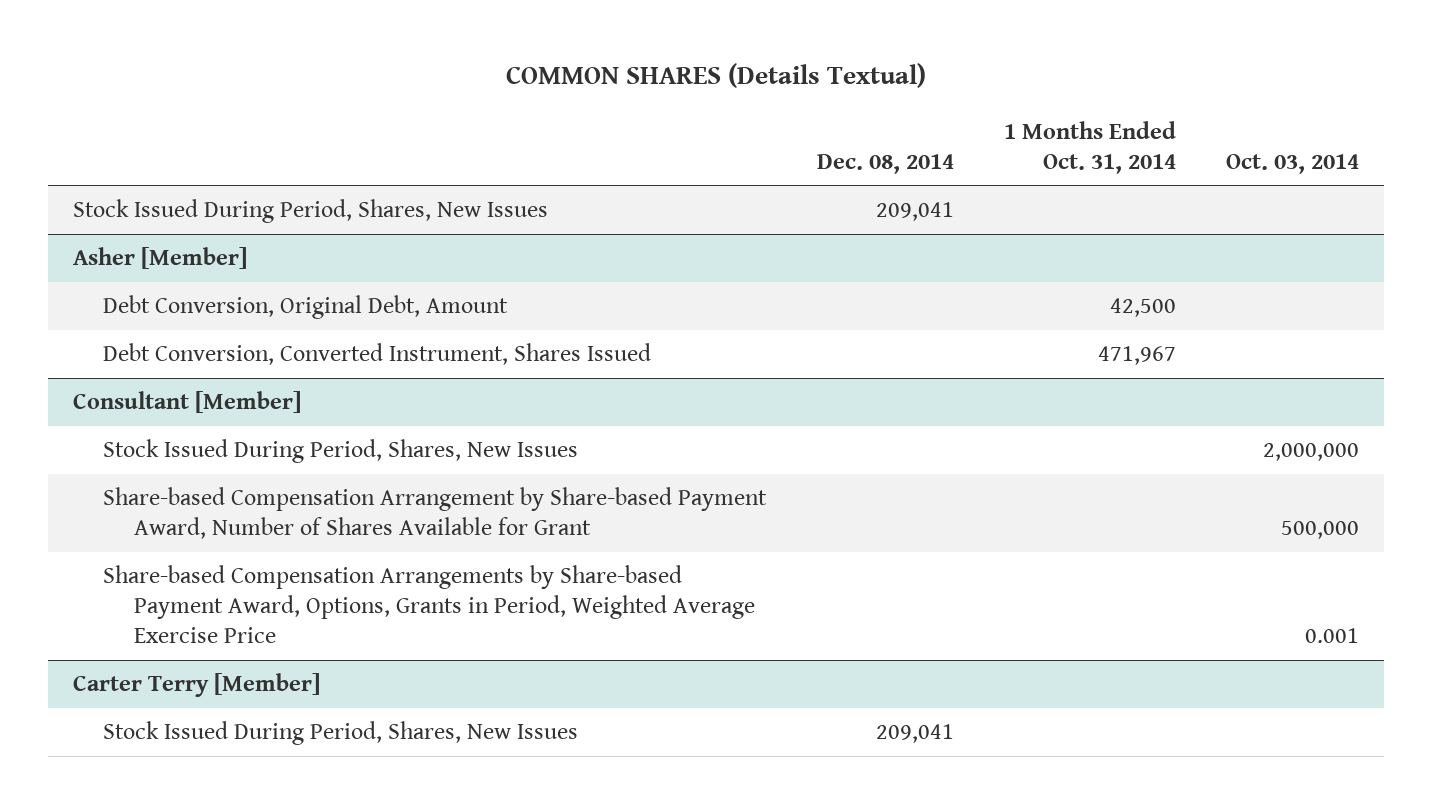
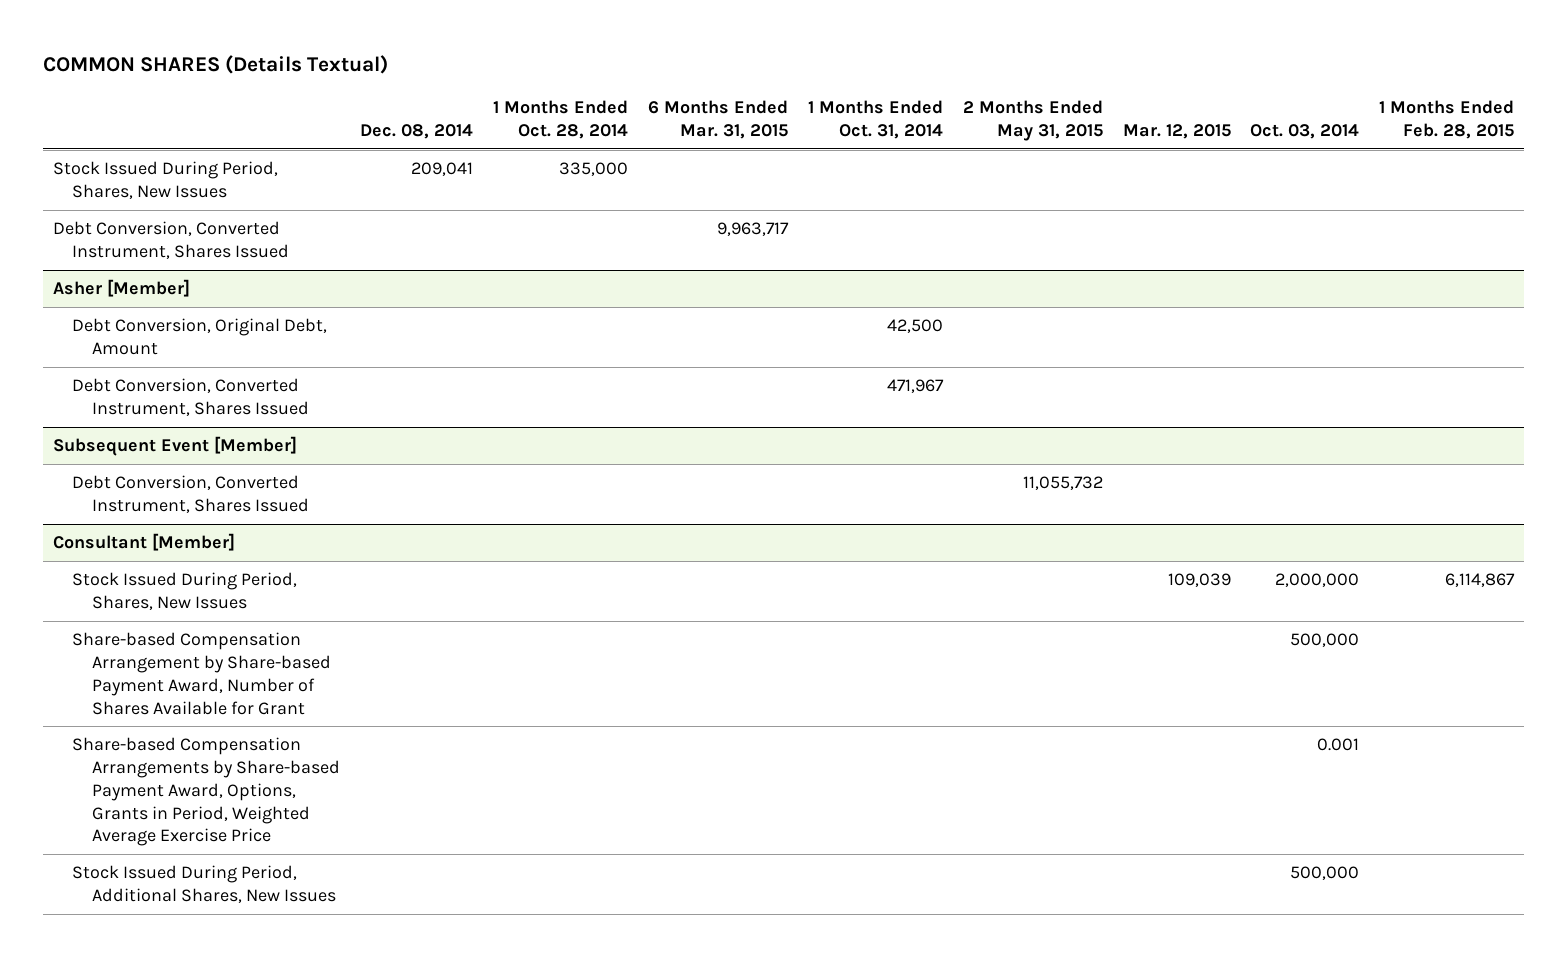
- | Dec. 08, 2014 | 1 Months Ended Oct. 31, 2014 | Oct. 03, 2014
+ | Dec. 08, 2014 | 1 Months Ended Oct. 28, 2014 | 6 Months Ended Mar. 31, 2015 | 1 Months Ended Oct. 31, 2014 | 2 Months Ended May 31, 2015 | Mar. 12, 2015 | Oct. 03, 2014 | 1 Months Ended Feb. 28, 2015
+ Debt Conversion, Converted Instrument, Shares Issued | | | 9,963,717 | | | | |
+ Subsequent Event [Member]
+ Debt Conversion, Converted Instrument, Shares Issued | | | | | 11,055,732 | | |
- Carter Terry [Member]
- Stock Issued During Period, Shares, New Issues | 209,041 | |
@ Consultant [Member]
+ Stock Issued During Period, Additional Shares, New Issues | | | | | | | 500,000 |

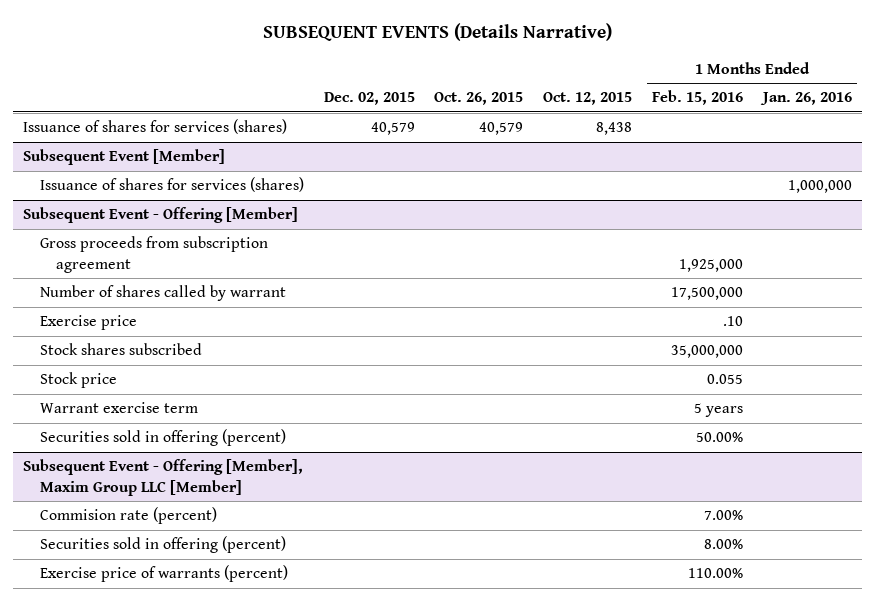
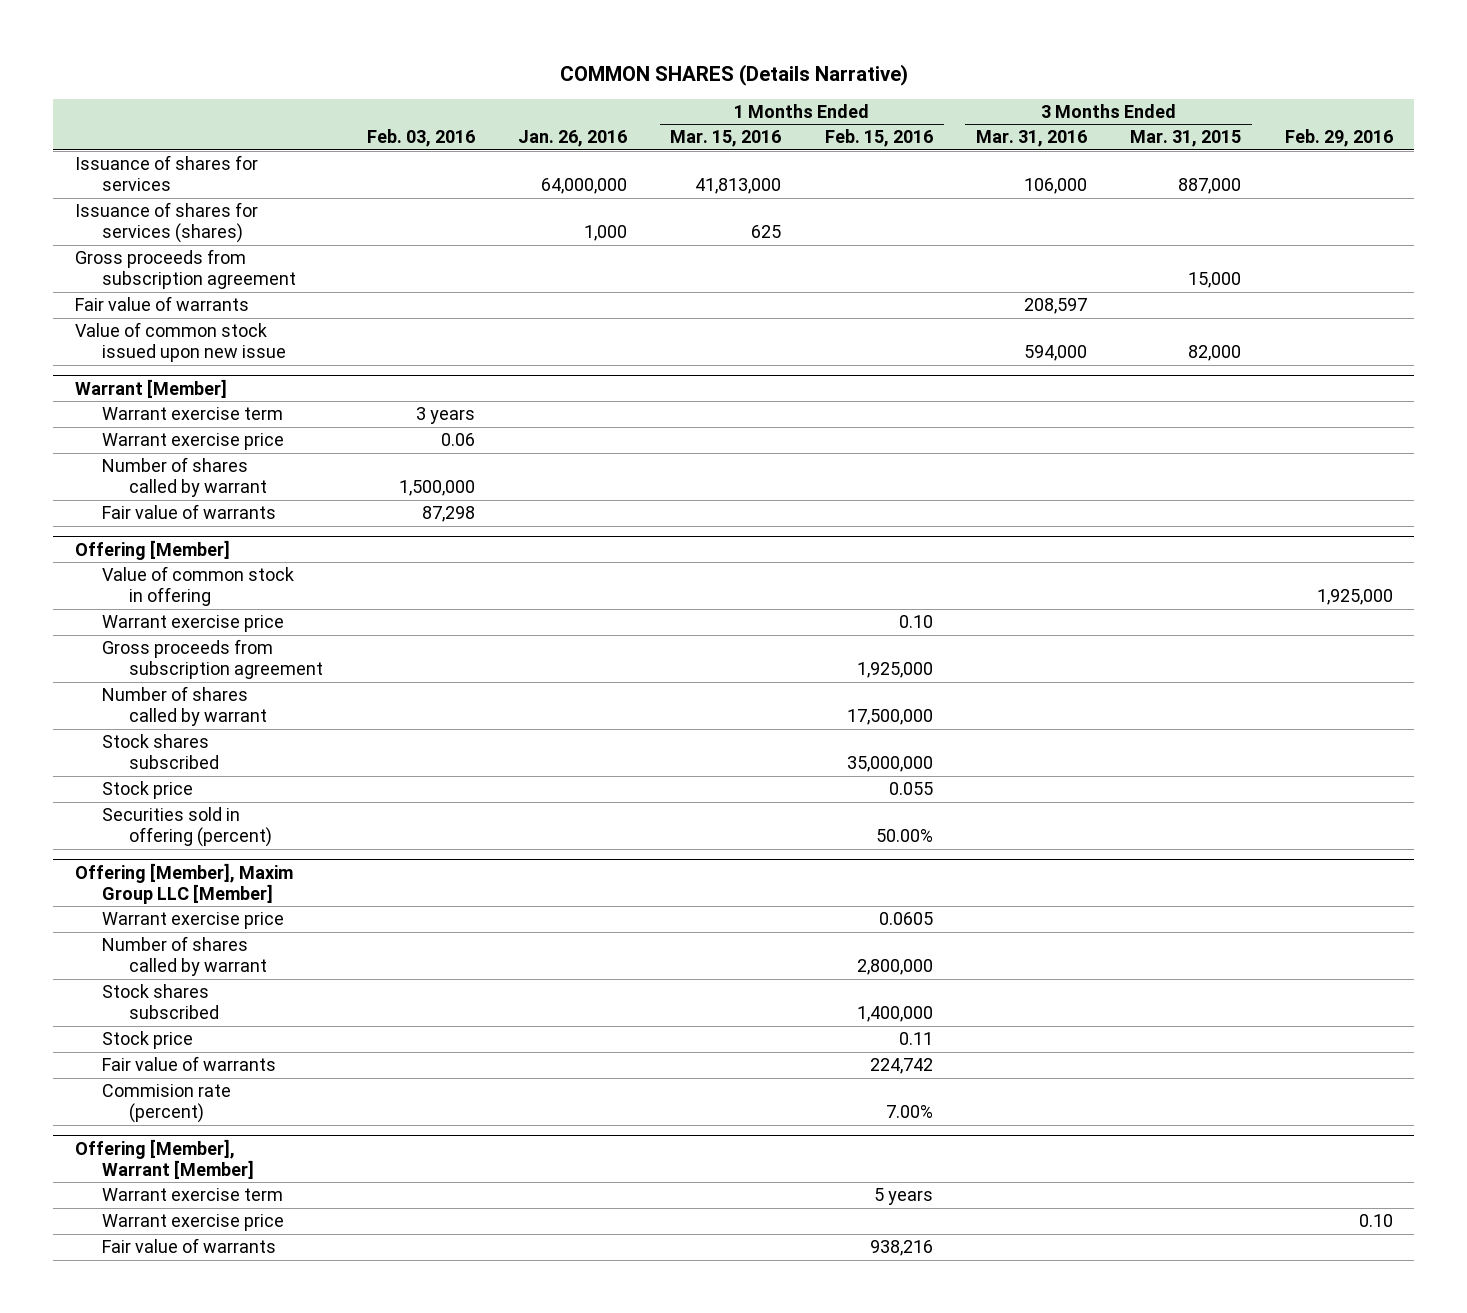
- SUBSEQUENT EVENTS (Details Narrative)
+ COMMON SHARES (Details Narrative)
- | Dec. 02, 2015 | Oct. 26, 2015 | Oct. 12, 2015 | 1 Months Ended Feb. 15, 2016 | 1 Months Ended Jan. 26, 2016
+ | Feb. 03, 2016 | Jan. 26, 2016 | 1 Months Ended Mar. 15, 2016 | 1 Months Ended Feb. 15, 2016 | 3 Months Ended Mar. 31, 2016 | 3 Months Ended Mar. 31, 2015 | Feb. 29, 2016
+ Issuance of shares for services | | 64,000,000 | 41,813,000 | | 106,000 | 887,000 |
- Subsequent Event [Member]
- Issuance of shares for services (shares) | | | | | 1,000,000
- Subsequent Event - Offering [Member]
+ Gross proceeds from subscription agreement | | | | | | 15,000 |
+ Fair value of warrants | | | | | 208,597 | |
+ Value of common stock issued upon new issue | | | | | 594,000 | 82,000 |
+ Warrant [Member]
+ Warrant exercise term | 3 years | | | | | |
+ Warrant exercise price | 0.06 | | | | | |
+ Number of shares called by warrant | 1,500,000 | | | | | |
+ Fair value of warrants | 87,298 | | | | | |
+ Offering [Member]
+ Value of common stock in offering | | | | | | | 1,925,000
+ Warrant exercise price | | | | 0.10 | | |
- Exercise price | | | | .10 |
- Warrant exercise term | | | | 5 years |
- Subsequent Event - Offering [Member], Maxim Group LLC [Member]
+ Offering [Member], Maxim Group LLC [Member]
+ Warrant exercise price | | | | 0.0605 | | |
+ Number of shares called by warrant | | | | 2,800,000 | | |
+ Stock shares subscribed | | | | 1,400,000 | | |
+ Stock price | | | | 0.11 | | |
+ Fair value of warrants | | | | 224,742 | | |
- Securities sold in offering (percent) | | | | 8.00% |
- Exercise price of warrants (percent) | | | | 110.00% |
+ Offering [Member], Warrant [Member]
+ Warrant exercise term | | | | 5 years | | |
+ Warrant exercise price | | | | | | | 0.10
+ Fair value of warrants | | | | 938,216 | | |

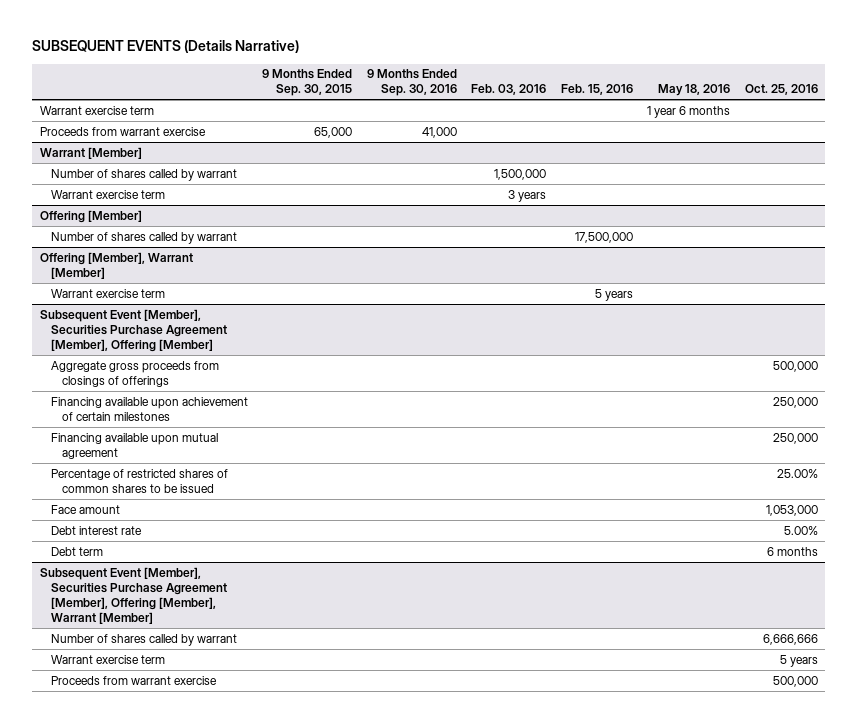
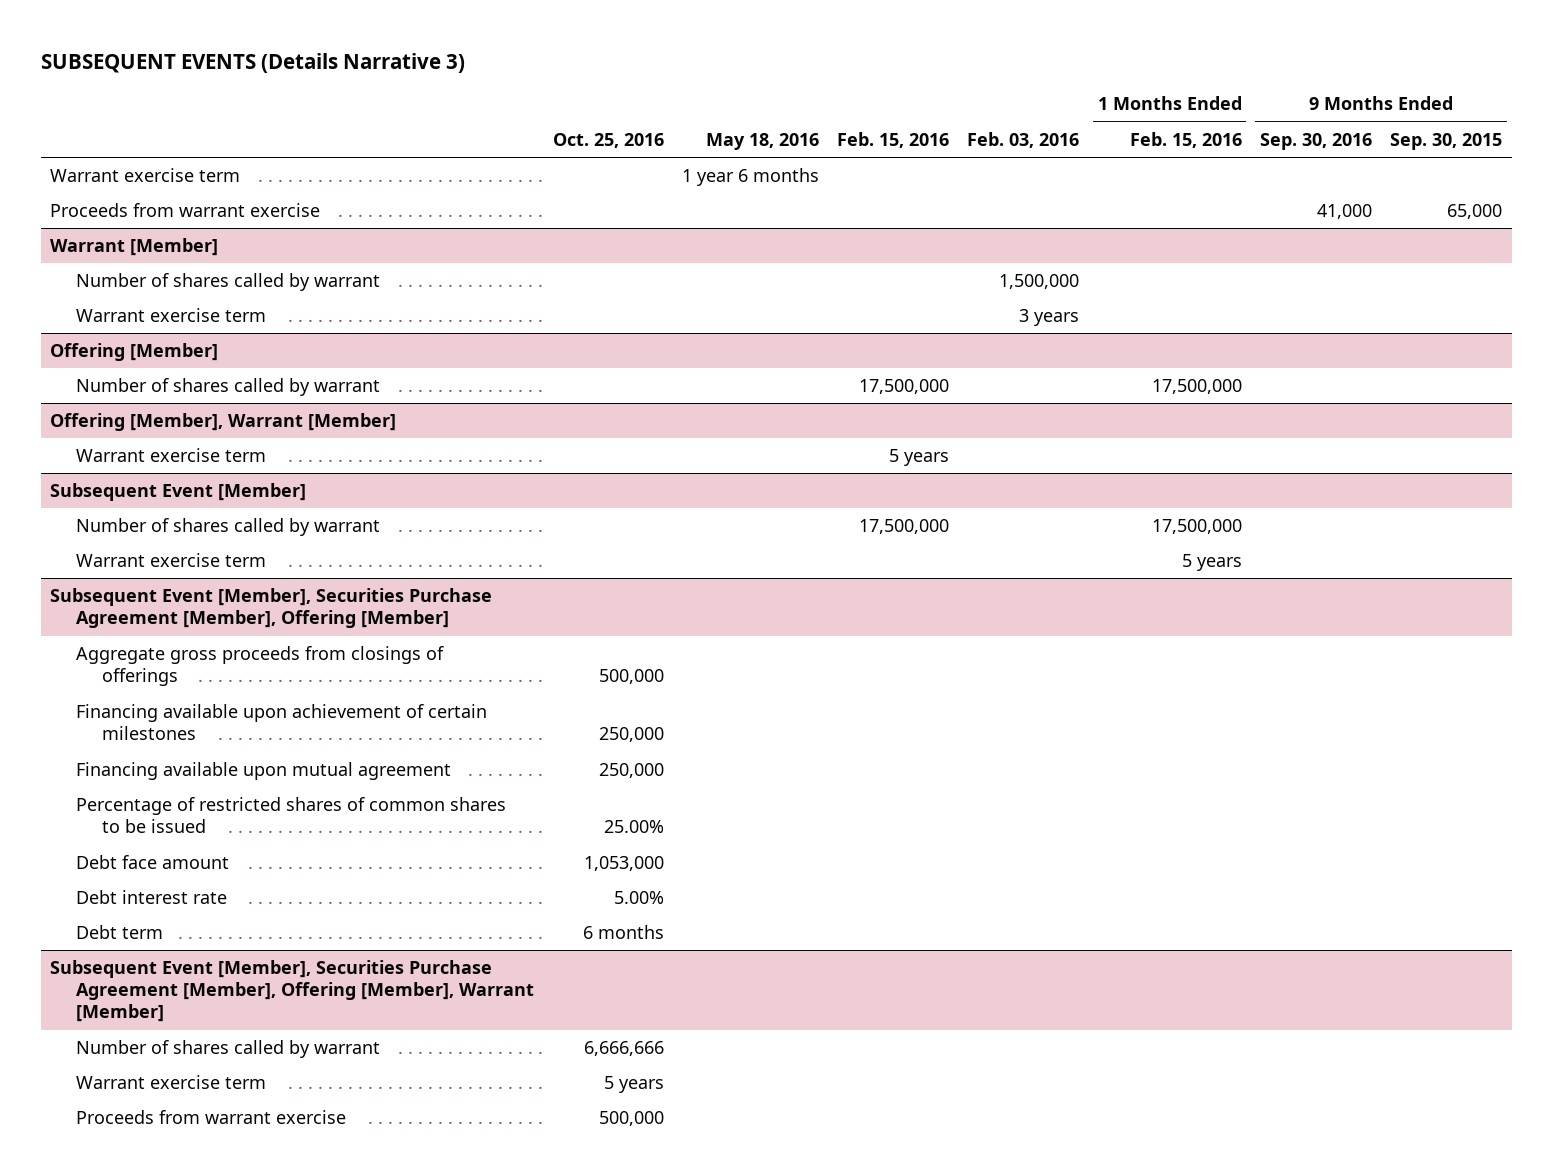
- SUBSEQUENT EVENTS (Details Narrative)
+ SUBSEQUENT EVENTS (Details Narrative 3)
- | 9 Months Ended Sep. 30, 2015 | 9 Months Ended Sep. 30, 2016 | Feb. 03, 2016 | Feb. 15, 2016 | May 18, 2016 | Oct. 25, 2016
+ | Oct. 25, 2016 | May 18, 2016 | Feb. 15, 2016 | Feb. 03, 2016 | 1 Months Ended Feb. 15, 2016 | 9 Months Ended Sep. 30, 2016 | 9 Months Ended Sep. 30, 2015
+ Subsequent Event [Member]
+ Number of shares called by warrant | | | 17,500,000 | | 17,500,000 | |
+ Warrant exercise term | | | | | 5 years | |
@ Subsequent Event [Member], Securities Purchase Agreement [Member], Offering [Member]
- Face amount | | | | | | 1,053,000
+ Debt face amount | 1,053,000 | | | | | |

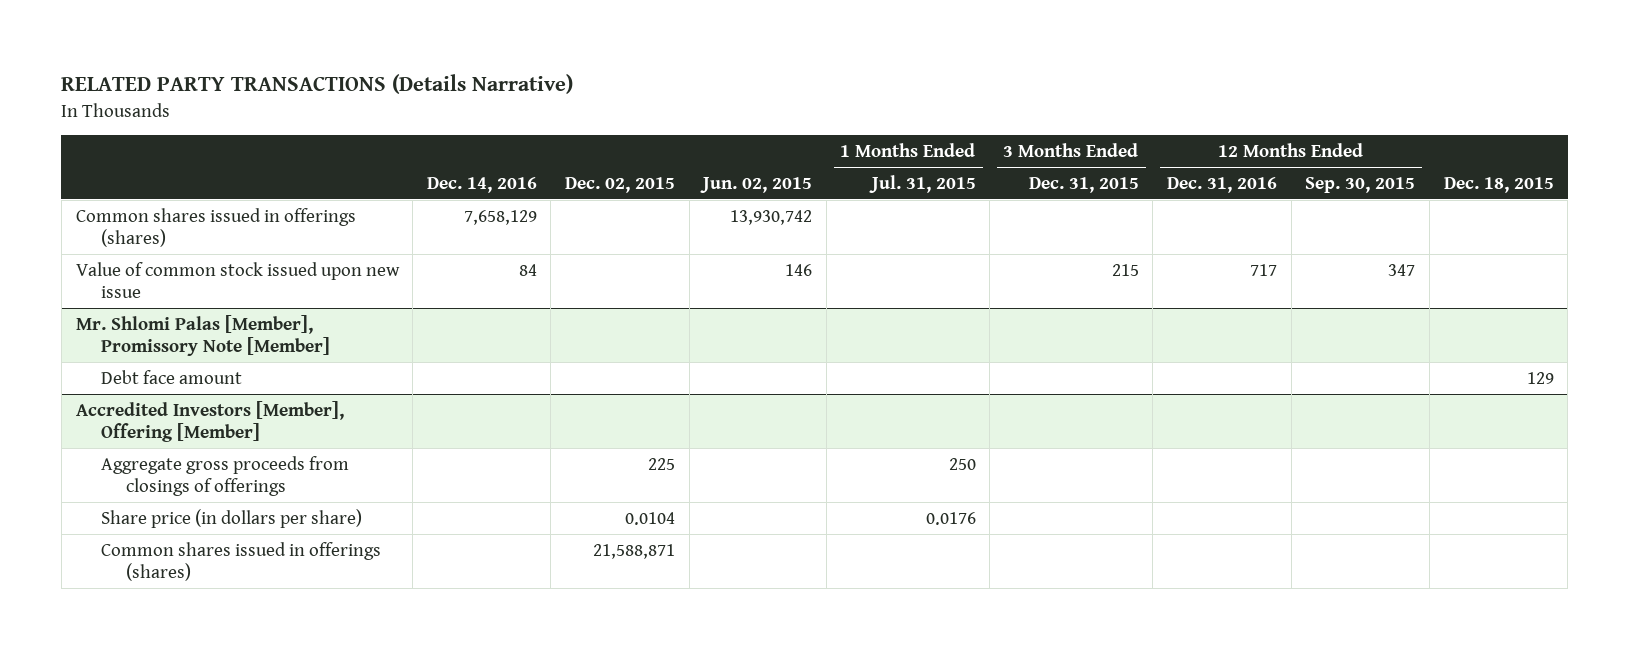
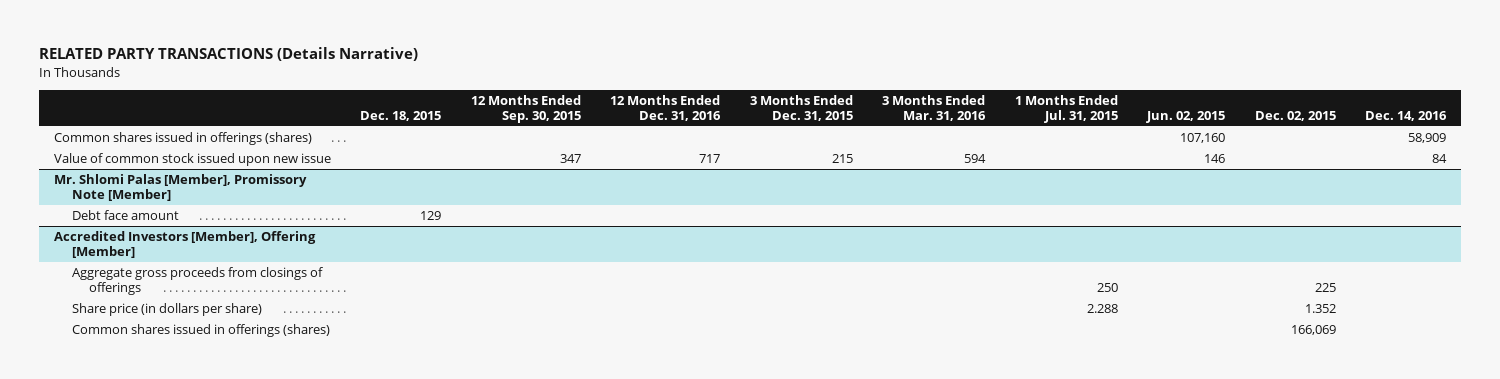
- | Dec. 14, 2016 | Dec. 02, 2015 | Jun. 02, 2015 | 1 Months Ended Jul. 31, 2015 | 3 Months Ended Dec. 31, 2015 | 12 Months Ended Dec. 31, 2016 | 12 Months Ended Sep. 30, 2015 | Dec. 18, 2015
+ | Dec. 18, 2015 | 12 Months Ended Sep. 30, 2015 | 12 Months Ended Dec. 31, 2016 | 3 Months Ended Dec. 31, 2015 | 3 Months Ended Mar. 31, 2016 | 1 Months Ended Jul. 31, 2015 | Jun. 02, 2015 | Dec. 02, 2015 | Dec. 14, 2016
- Common shares issued in offerings (shares) | 7,658,129 | | 13,930,742 | | | | |
+ Common shares issued in offerings (shares) | | | | | | | 107,160 | | 58,909
@ Accredited Investors [Member], Offering [Member]
- Share price (in dollars per share) | | 0.0104 | | 0.0176 | | | |
- Common shares issued in offerings (shares) | | 21,588,871 | | | | | |
+ Share price (in dollars per share) | | | | | | 2.288 | | 1.352 |
+ Common shares issued in offerings (shares) | | | | | | | | 166,069 |

